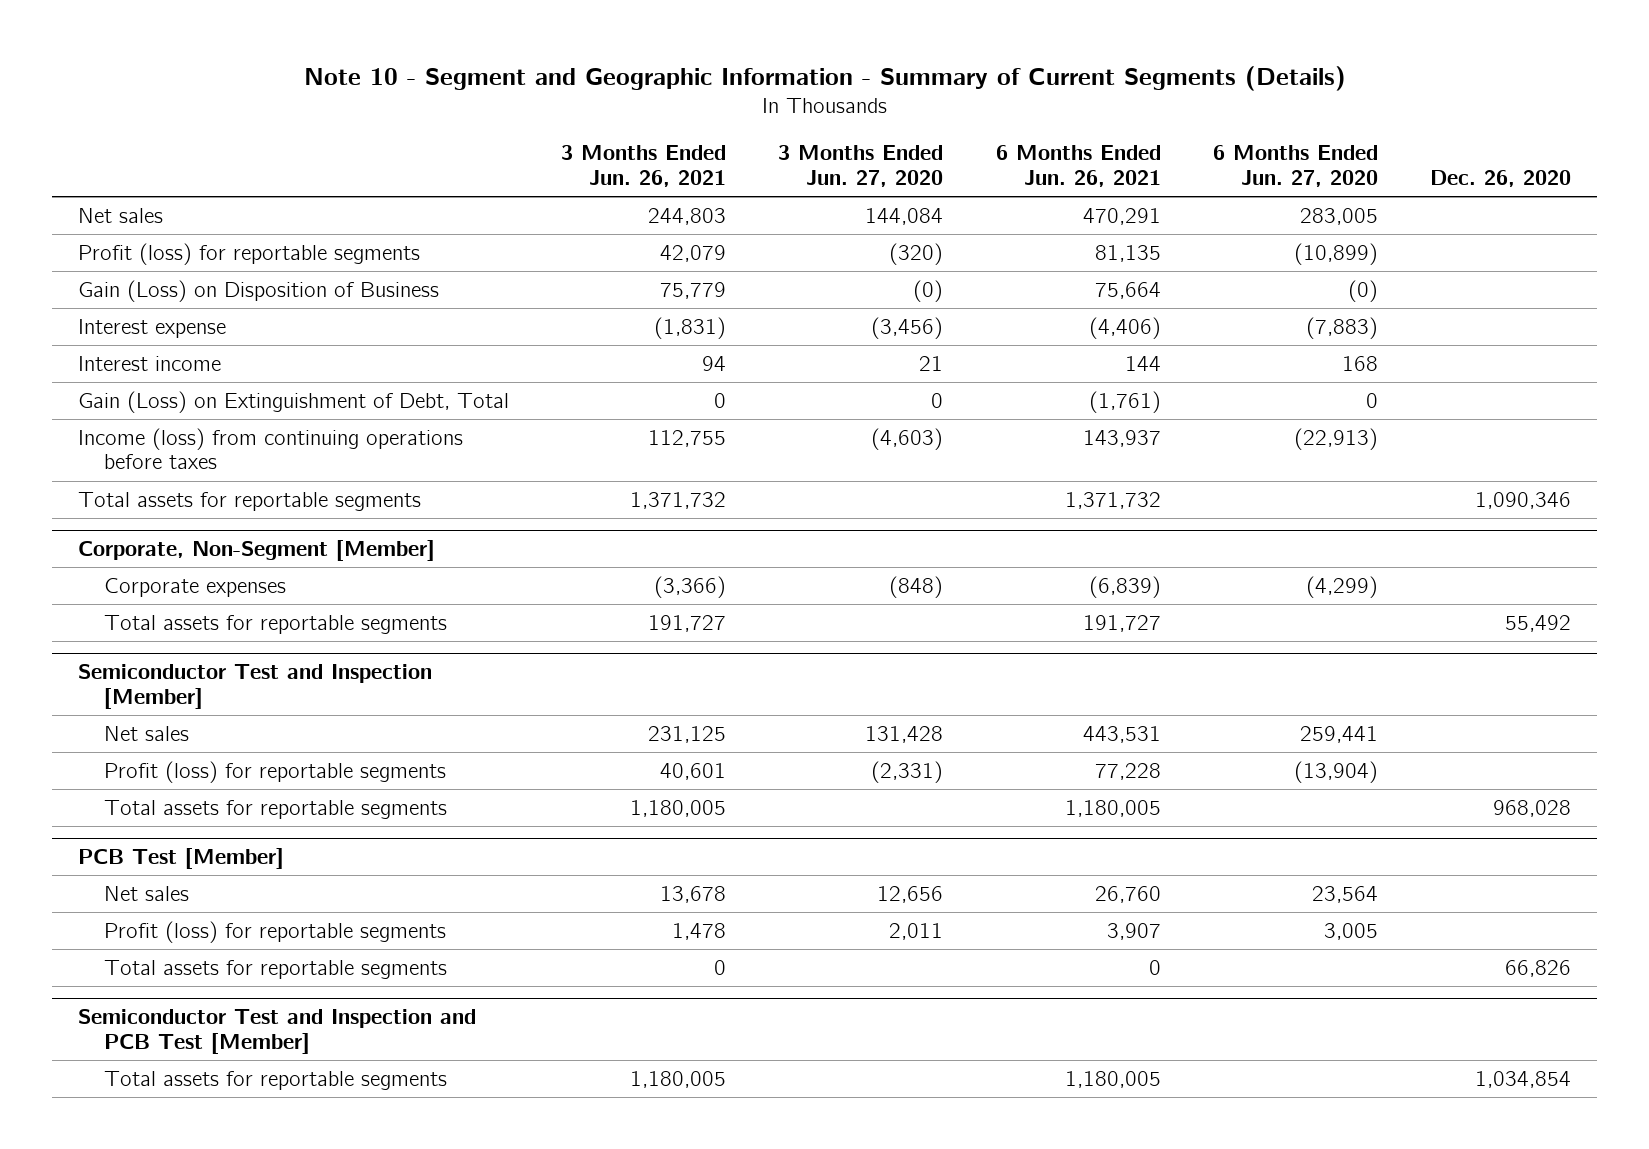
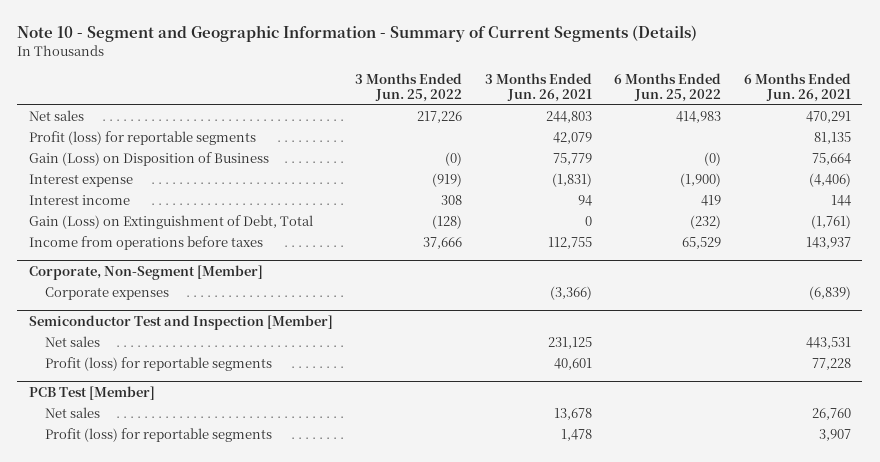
- | 3 Months Ended Jun. 26, 2021 | 3 Months Ended Jun. 27, 2020 | 6 Months Ended Jun. 26, 2021 | 6 Months Ended Jun. 27, 2020 | Dec. 26, 2020
+ | 3 Months Ended Jun. 25, 2022 | 3 Months Ended Jun. 26, 2021 | 6 Months Ended Jun. 25, 2022 | 6 Months Ended Jun. 26, 2021
- Income (loss) from continuing operations before taxes | 112,755 | (4,603) | 143,937 | (22,913) |
- Total assets for reportable segments | 1,371,732 | | 1,371,732 | | 1,090,346
+ Income from operations before taxes | 37,666 | 112,755 | 65,529 | 143,937
@ Corporate, Non-Segment [Member]
- Total assets for reportable segments | 191,727 | | 191,727 | | 55,492
@ Semiconductor Test and Inspection [Member]
- Total assets for reportable segments | 1,180,005 | | 1,180,005 | | 968,028
@ PCB Test [Member]
- Total assets for reportable segments | 0 | | 0 | | 66,826
- Semiconductor Test and Inspection and PCB Test [Member]
- Total assets for reportable segments | 1,180,005 | | 1,180,005 | | 1,034,854

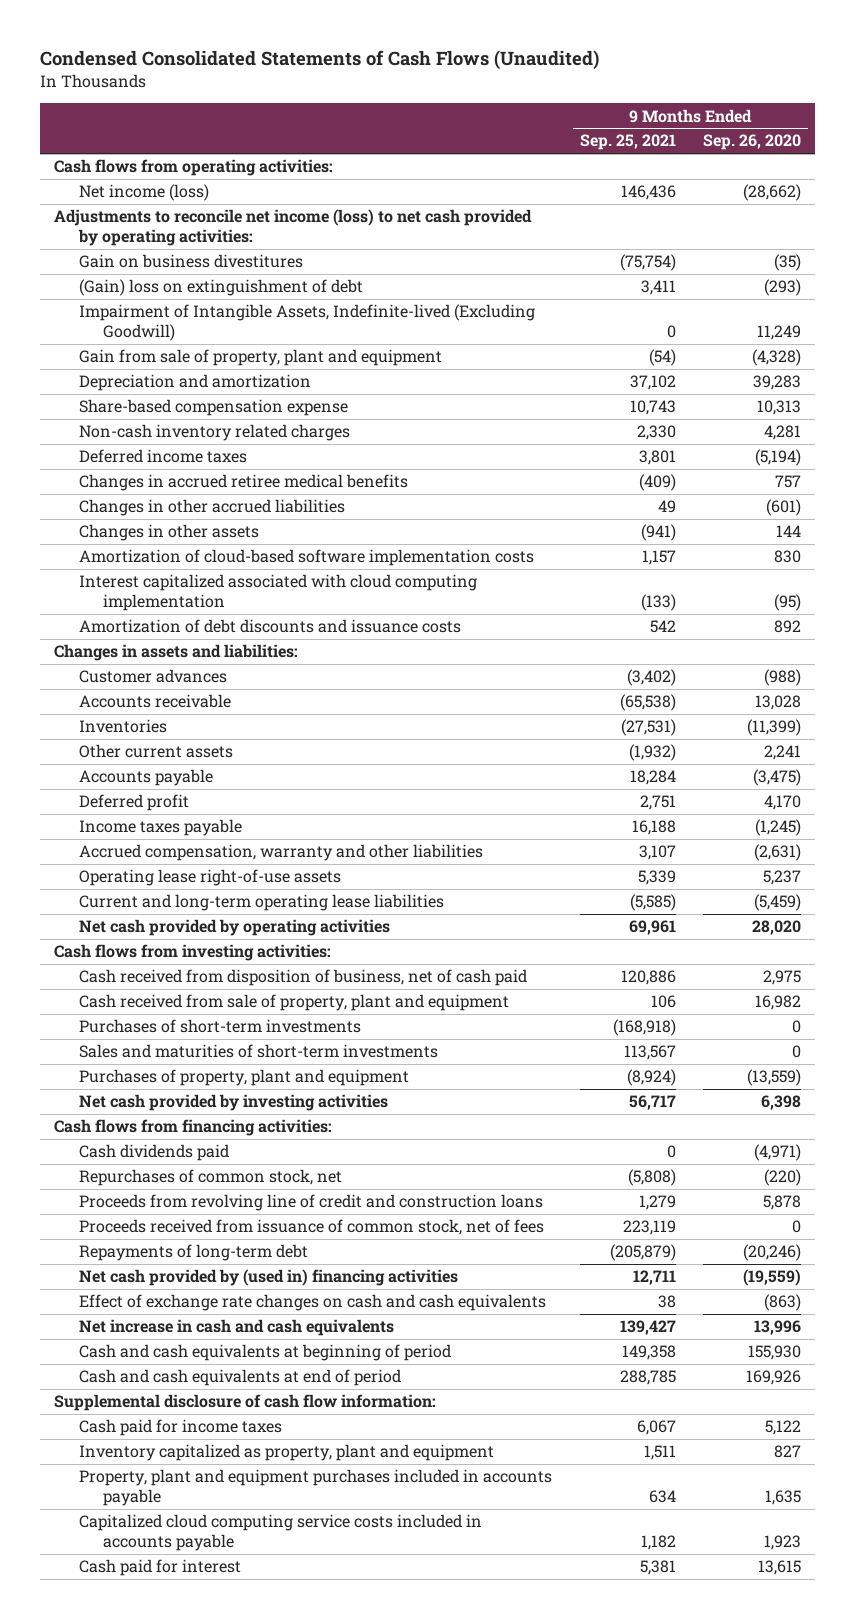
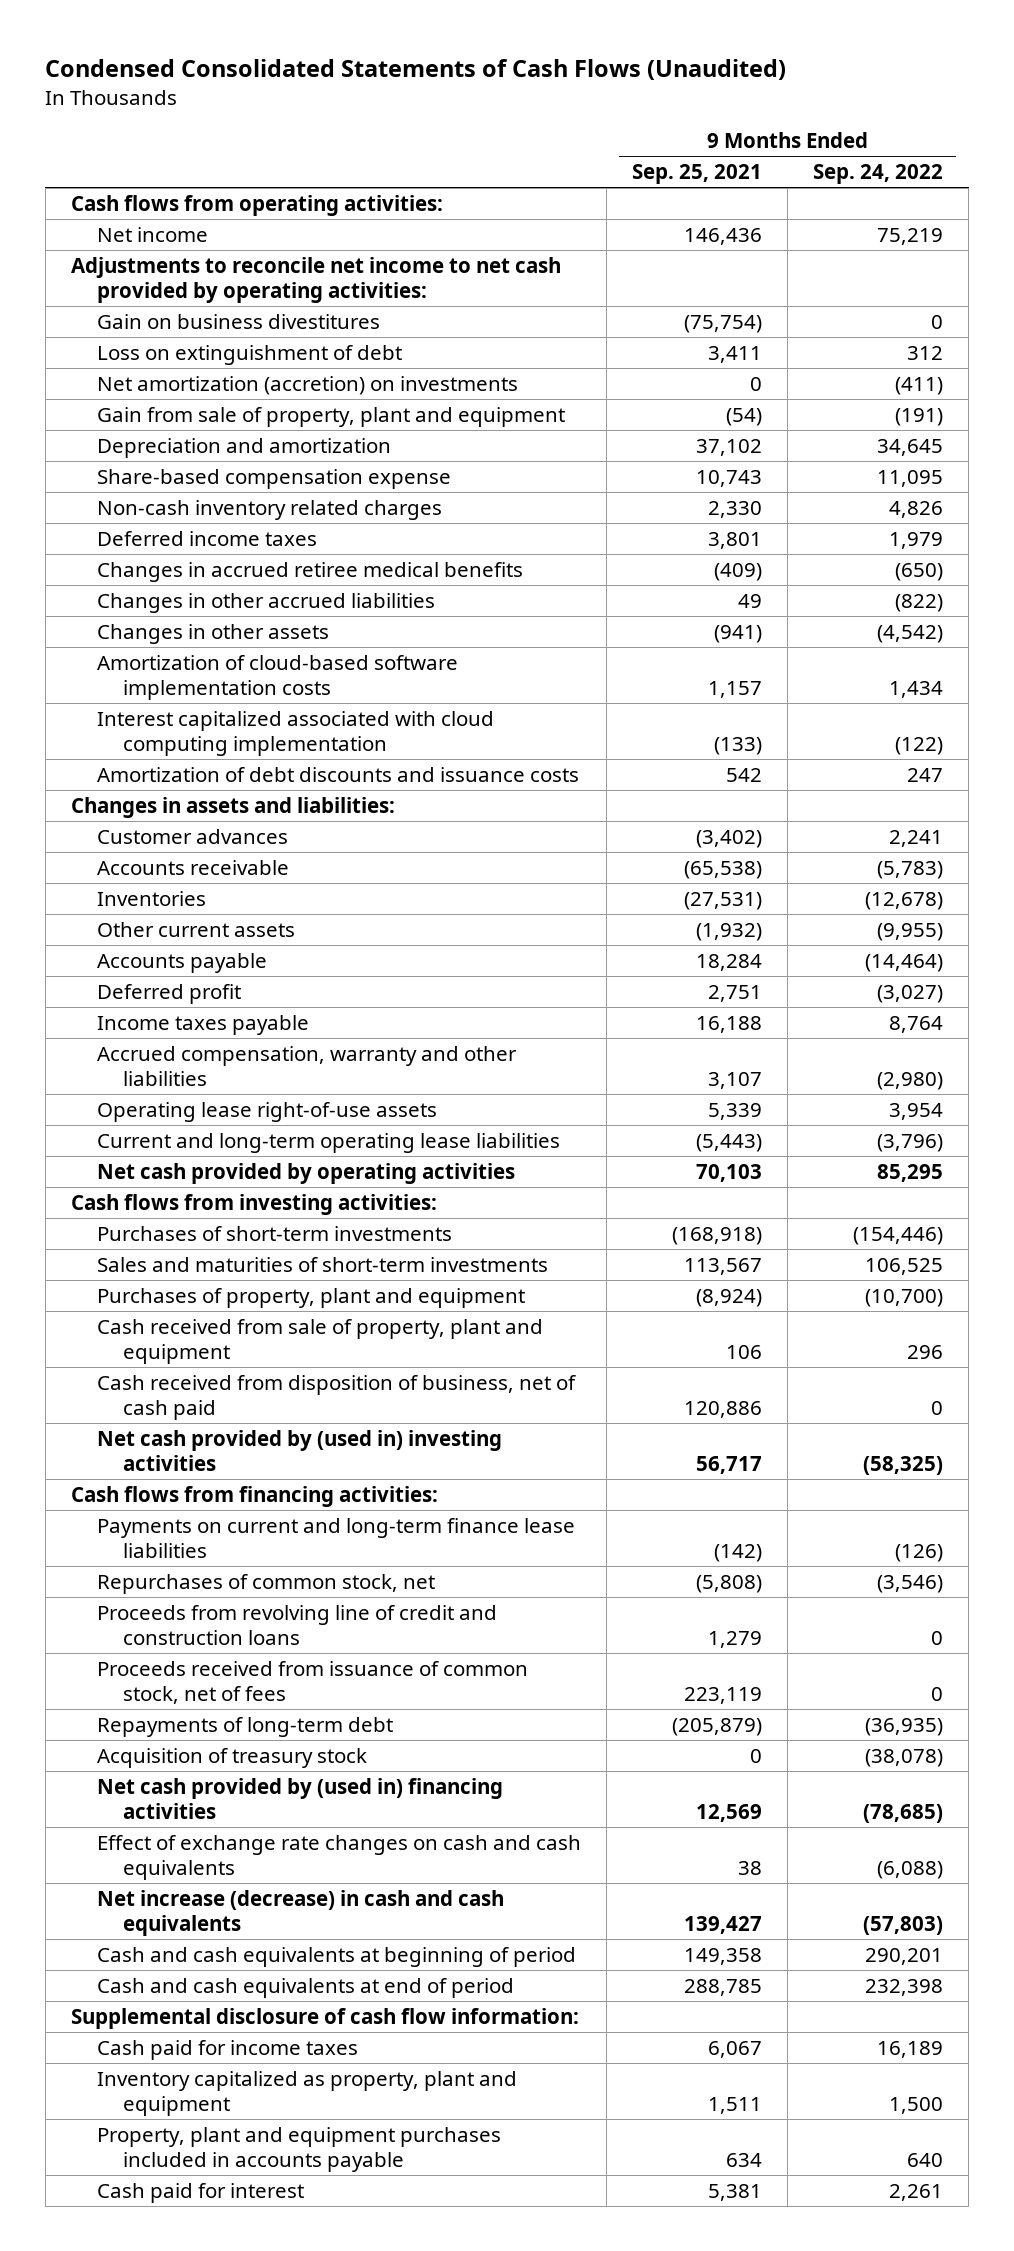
- | 9 Months Ended Sep. 25, 2021 | 9 Months Ended Sep. 26, 2020
+ | 9 Months Ended Sep. 25, 2021 | 9 Months Ended Sep. 24, 2022
- Net income (loss) | 146,436 | (28,662)
- Adjustments to reconcile net income (loss) to net cash provided by operating activities:
+ Net income | 146,436 | 75,219
+ Adjustments to reconcile net income to net cash provided by operating activities:
- (Gain) loss on extinguishment of debt | 3,411 | (293)
- Impairment of Intangible Assets, Indefinite-lived (Excluding Goodwill) | 0 | 11,249
+ Loss on extinguishment of debt | 3,411 | 312
+ Net amortization (accretion) on investments | 0 | (411)
- Current and long-term operating lease liabilities | (5,585) | (5,459)
- Net cash provided by operating activities | 69,961 | 28,020
+ Current and long-term operating lease liabilities | (5,443) | (3,796)
+ Net cash provided by operating activities | 70,103 | 85,295
- Net cash provided by investing activities | 56,717 | 6,398
moved down: Cash received from sale of property, plant and equipment | 106 | 296
moved down: Cash received from disposition of business, net of cash paid | 120,886 | 0
+ Net cash provided by (used in) investing activities | 56,717 | (58,325)
- Cash dividends paid | 0 | (4,971)
+ Payments on current and long-term finance lease liabilities | (142) | (126)
- Net cash provided by (used in) financing activities | 12,711 | (19,559)
+ Acquisition of treasury stock | 0 | (38,078)
+ Net cash provided by (used in) financing activities | 12,569 | (78,685)
- Net increase in cash and cash equivalents | 139,427 | 13,996
+ Net increase (decrease) in cash and cash equivalents | 139,427 | (57,803)
- Capitalized cloud computing service costs included in accounts payable | 1,182 | 1,923

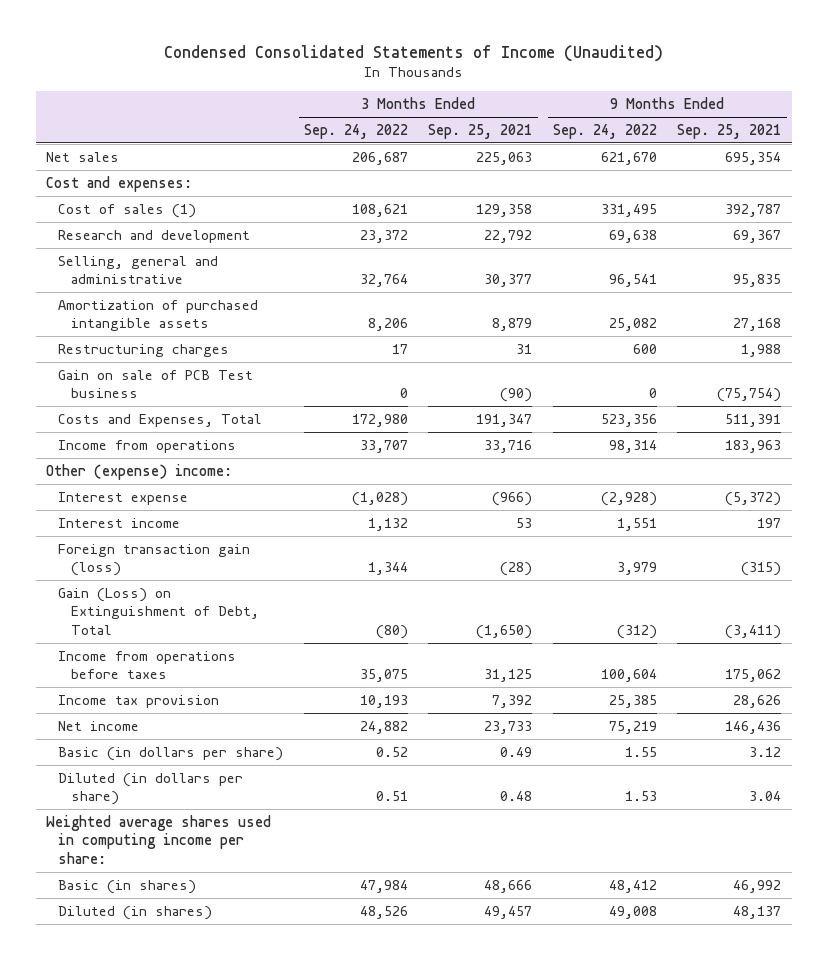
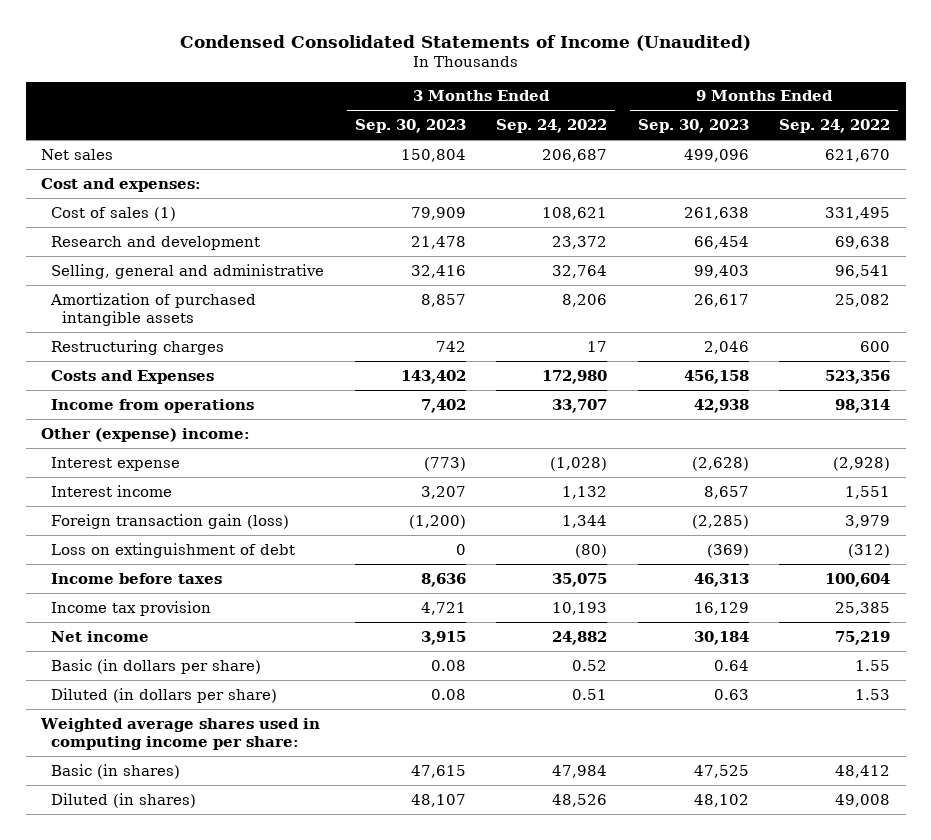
- | 3 Months Ended Sep. 24, 2022 | 3 Months Ended Sep. 25, 2021 | 9 Months Ended Sep. 24, 2022 | 9 Months Ended Sep. 25, 2021
+ | 3 Months Ended Sep. 30, 2023 | 3 Months Ended Sep. 24, 2022 | 9 Months Ended Sep. 30, 2023 | 9 Months Ended Sep. 24, 2022
- Gain on sale of PCB Test business | 0 | (90) | 0 | (75,754)
- Costs and Expenses, Total | 172,980 | 191,347 | 523,356 | 511,391
+ Costs and Expenses | 143,402 | 172,980 | 456,158 | 523,356
- Gain (Loss) on Extinguishment of Debt, Total | (80) | (1,650) | (312) | (3,411)
- Income from operations before taxes | 35,075 | 31,125 | 100,604 | 175,062
+ Loss on extinguishment of debt | 0 | (80) | (369) | (312)
+ Income before taxes | 8,636 | 35,075 | 46,313 | 100,604

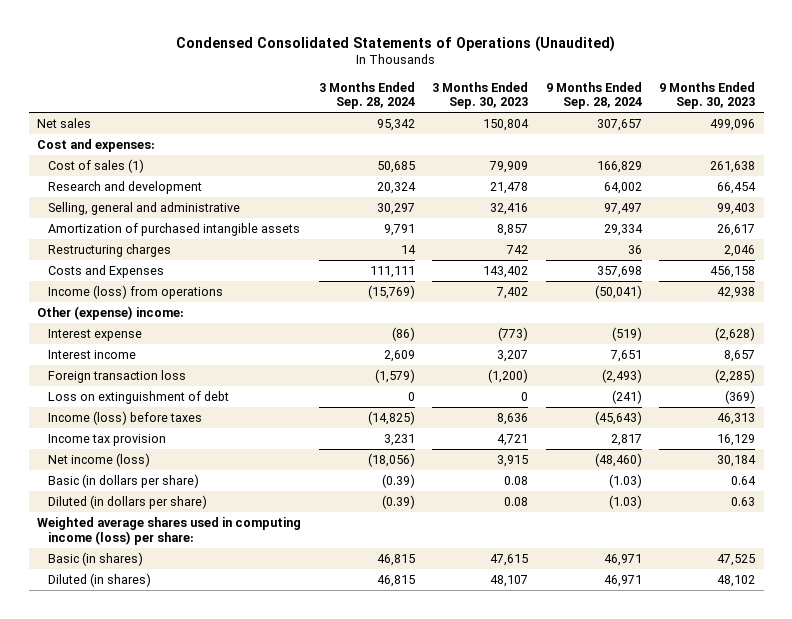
- Condensed Consolidated Statements of Income (Unaudited)
+ Condensed Consolidated Statements of Operations (Unaudited)
- | 3 Months Ended Sep. 30, 2023 | 3 Months Ended Sep. 24, 2022 | 9 Months Ended Sep. 30, 2023 | 9 Months Ended Sep. 24, 2022
+ | 3 Months Ended Sep. 28, 2024 | 3 Months Ended Sep. 30, 2023 | 9 Months Ended Sep. 28, 2024 | 9 Months Ended Sep. 30, 2023
- Income from operations | 7,402 | 33,707 | 42,938 | 98,314
+ Income (loss) from operations | (15,769) | 7,402 | (50,041) | 42,938
- Foreign transaction gain (loss) | (1,200) | 1,344 | (2,285) | 3,979
+ Foreign transaction loss | (1,579) | (1,200) | (2,493) | (2,285)
- Income before taxes | 8,636 | 35,075 | 46,313 | 100,604
+ Income (loss) before taxes | (14,825) | 8,636 | (45,643) | 46,313
- Net income | 3,915 | 24,882 | 30,184 | 75,219
+ Net income (loss) | (18,056) | 3,915 | (48,460) | 30,184
- Weighted average shares used in computing income per share:
+ Weighted average shares used in computing income (loss) per share:

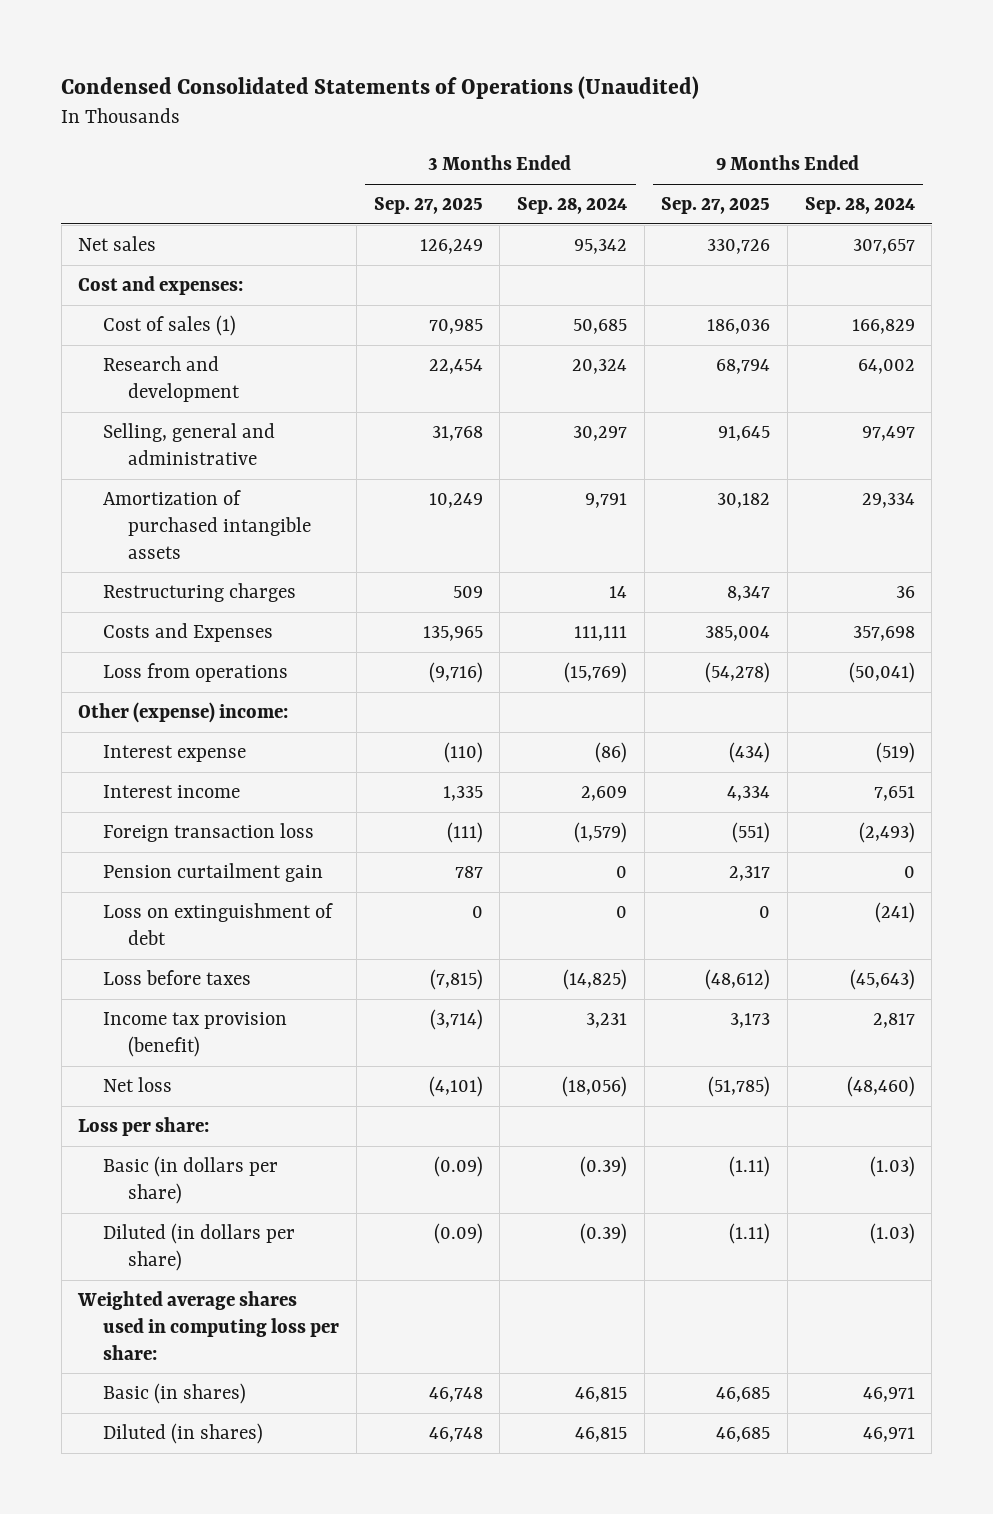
- | 3 Months Ended Sep. 28, 2024 | 3 Months Ended Sep. 30, 2023 | 9 Months Ended Sep. 28, 2024 | 9 Months Ended Sep. 30, 2023
+ | 3 Months Ended Sep. 27, 2025 | 3 Months Ended Sep. 28, 2024 | 9 Months Ended Sep. 27, 2025 | 9 Months Ended Sep. 28, 2024
- Income (loss) from operations | (15,769) | 7,402 | (50,041) | 42,938
+ Loss from operations | (9,716) | (15,769) | (54,278) | (50,041)
+ Pension curtailment gain | 787 | 0 | 2,317 | 0
- Income (loss) before taxes | (14,825) | 8,636 | (45,643) | 46,313
- Income tax provision | 3,231 | 4,721 | 2,817 | 16,129
- Net income (loss) | (18,056) | 3,915 | (48,460) | 30,184
+ Loss before taxes | (7,815) | (14,825) | (48,612) | (45,643)
+ Income tax provision (benefit) | (3,714) | 3,231 | 3,173 | 2,817
+ Net loss | (4,101) | (18,056) | (51,785) | (48,460)
+ Loss per share:
- Weighted average shares used in computing income (loss) per share:
+ Weighted average shares used in computing loss per share:

